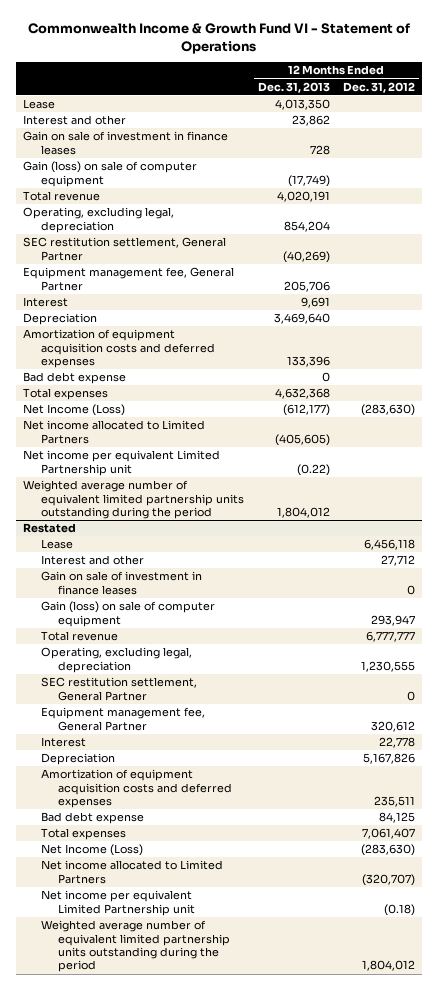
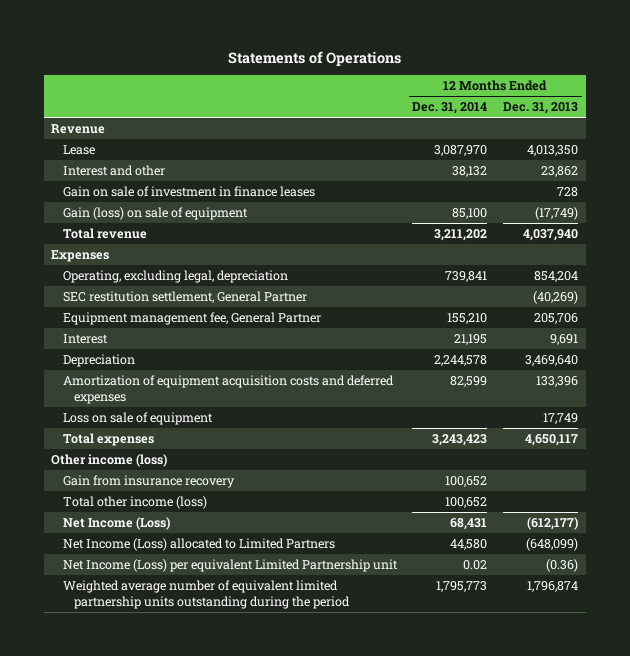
- Commonwealth Income & Growth Fund VI - Statement of Operations
+ Statements of Operations
- | 12 Months Ended Dec. 31, 2013 | 12 Months Ended Dec. 31, 2012
+ | 12 Months Ended Dec. 31, 2014 | 12 Months Ended Dec. 31, 2013
+ Revenue
- Gain (loss) on sale of computer equipment | (17,749) |
- Total revenue | 4,020,191 |
+ Gain (loss) on sale of equipment | 85,100 | (17,749)
+ Total revenue | 3,211,202 | 4,037,940
+ Expenses
- Bad debt expense | 0 |
- Total expenses | 4,632,368 |
+ Loss on sale of equipment | | 17,749
+ Total expenses | 3,243,423 | 4,650,117
+ Other income (loss)
+ Gain from insurance recovery | 100,652 |
+ Total other income (loss) | 100,652 |
- Net income allocated to Limited Partners | (405,605) |
- Net income per equivalent Limited Partnership unit | (0.22) |
- Weighted average number of equivalent limited partnership units outstanding during the period | 1,804,012 |
- Restated
- Lease | | 6,456,118
- Interest and other | | 27,712
- Gain on sale of investment in finance leases | | 0
- Gain (loss) on sale of computer equipment | | 293,947
- Total revenue | | 6,777,777
- Operating, excluding legal, depreciation | | 1,230,555
- SEC restitution settlement, General Partner | | 0
- Equipment management fee, General Partner | | 320,612
- Interest | | 22,778
- Depreciation | | 5,167,826
- Amortization of equipment acquisition costs and deferred expenses | | 235,511
- Bad debt expense | | 84,125
- Total expenses | | 7,061,407
- Net Income (Loss) | | (283,630)
- Net income allocated to Limited Partners | | (320,707)
- Net income per equivalent Limited Partnership unit | | (0.18)
- Weighted average number of equivalent limited partnership units outstanding during the period | | 1,804,012
+ Net Income (Loss) allocated to Limited Partners | 44,580 | (648,099)
+ Net Income (Loss) per equivalent Limited Partnership unit | 0.02 | (0.36)
+ Weighted average number of equivalent limited partnership units outstanding during the period | 1,795,773 | 1,796,874

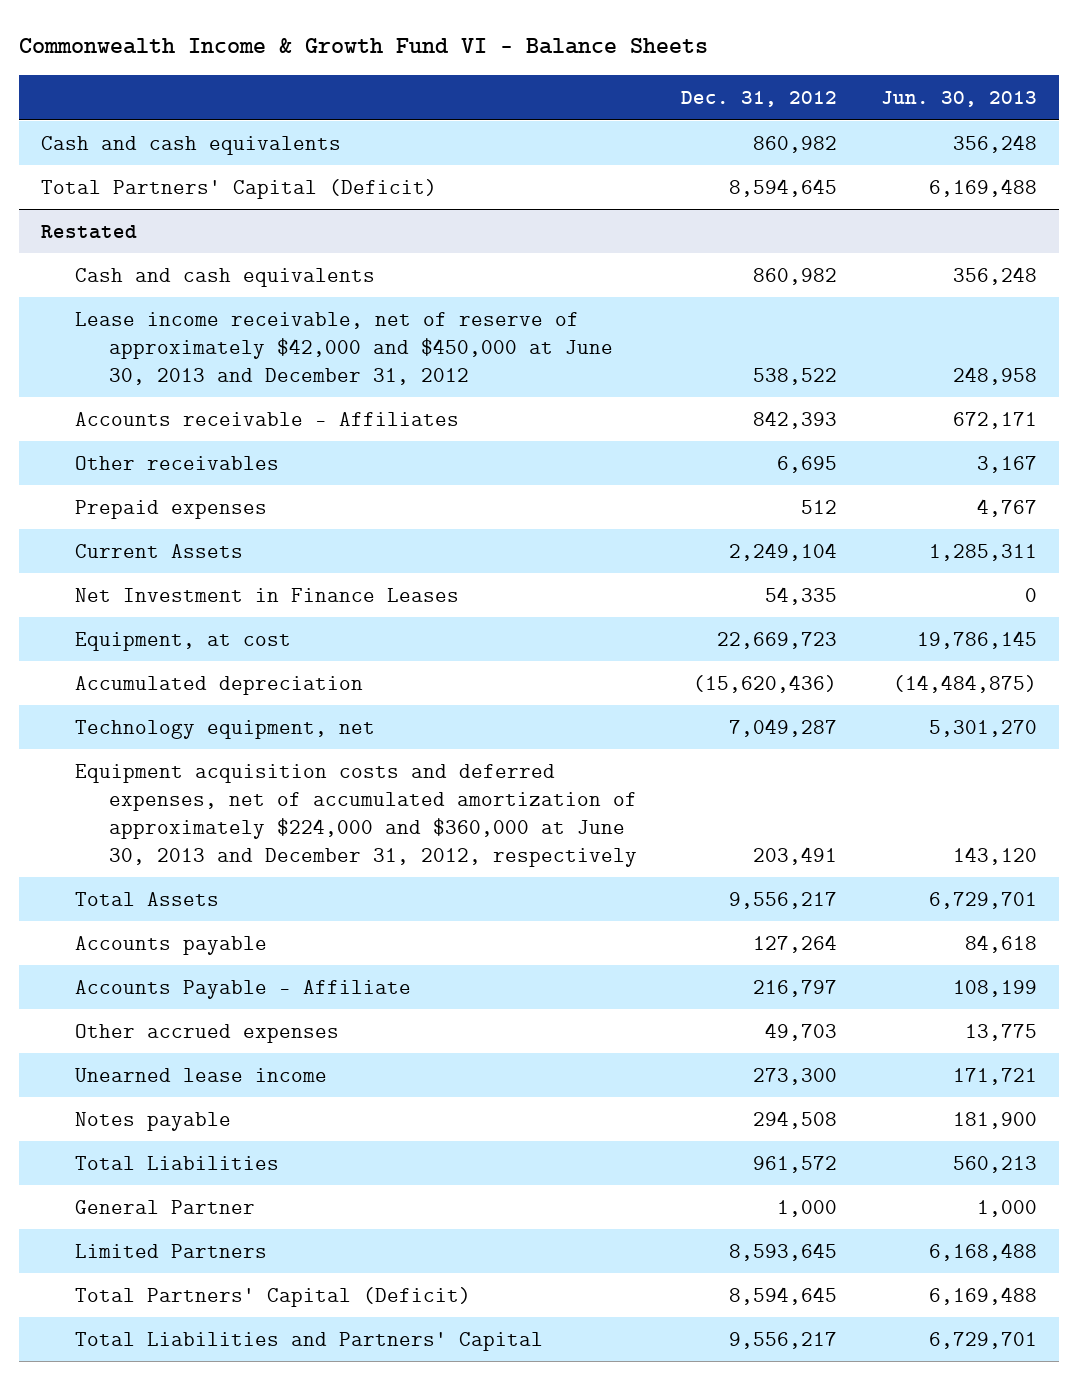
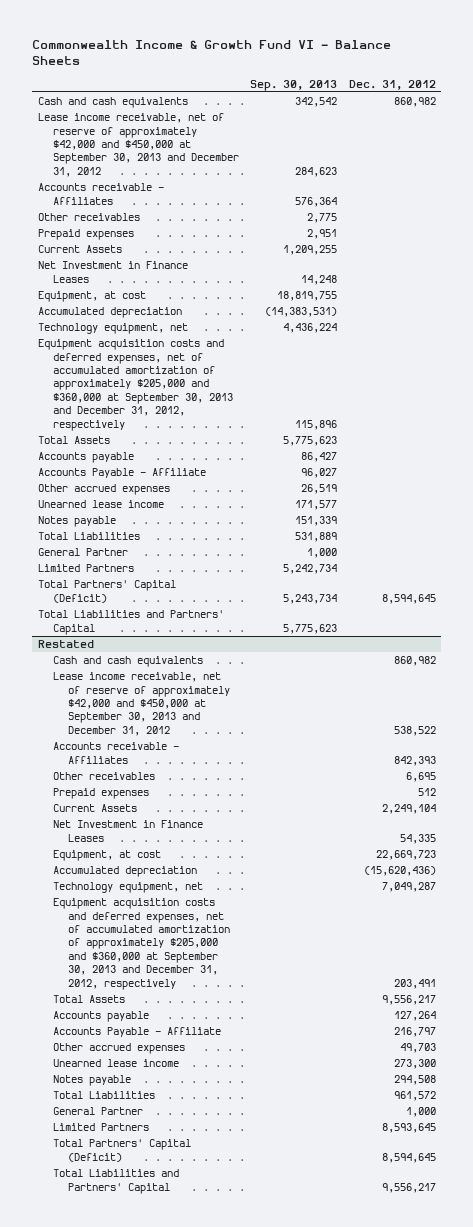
- | Dec. 31, 2012 | Jun. 30, 2013
+ | Sep. 30, 2013 | Dec. 31, 2012
+ Lease income receivable, net of reserve of approximately $42,000 and $450,000 at September 30, 2013 and December 31, 2012 | 284,623 |
+ Accounts receivable - Affiliates | 576,364 |
+ Other receivables | 2,775 |
+ Prepaid expenses | 2,951 |
+ Current Assets | 1,209,255 |
+ Net Investment in Finance Leases | 14,248 |
+ Equipment, at cost | 18,819,755 |
+ Accumulated depreciation | (14,383,531) |
+ Technology equipment, net | 4,436,224 |
+ Equipment acquisition costs and deferred expenses, net of accumulated amortization of approximately $205,000 and $360,000 at September 30, 2013 and December 31, 2012, respectively | 115,896 |
+ Total Assets | 5,775,623 |
+ Accounts payable | 86,427 |
+ Accounts Payable - Affiliate | 96,027 |
+ Other accrued expenses | 26,519 |
+ Unearned lease income | 171,577 |
+ Notes payable | 151,339 |
+ Total Liabilities | 531,889 |
+ General Partner | 1,000 |
+ Limited Partners | 5,242,734 |
+ Total Liabilities and Partners' Capital | 5,775,623 |
@ Restated
- Lease income receivable, net of reserve of approximately $42,000 and $450,000 at June 30, 2013 and December 31, 2012 | 538,522 | 248,958
+ Lease income receivable, net of reserve of approximately $42,000 and $450,000 at September 30, 2013 and December 31, 2012 | | 538,522
- Equipment acquisition costs and deferred expenses, net of accumulated amortization of approximately $224,000 and $360,000 at June 30, 2013 and December 31, 2012, respectively | 203,491 | 143,120
+ Equipment acquisition costs and deferred expenses, net of accumulated amortization of approximately $205,000 and $360,000 at September 30, 2013 and December 31, 2012, respectively | | 203,491

